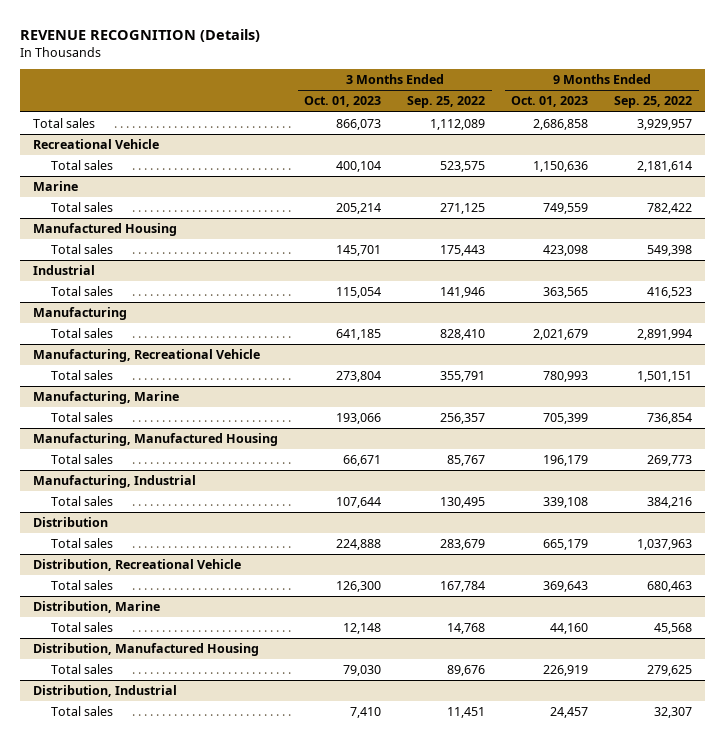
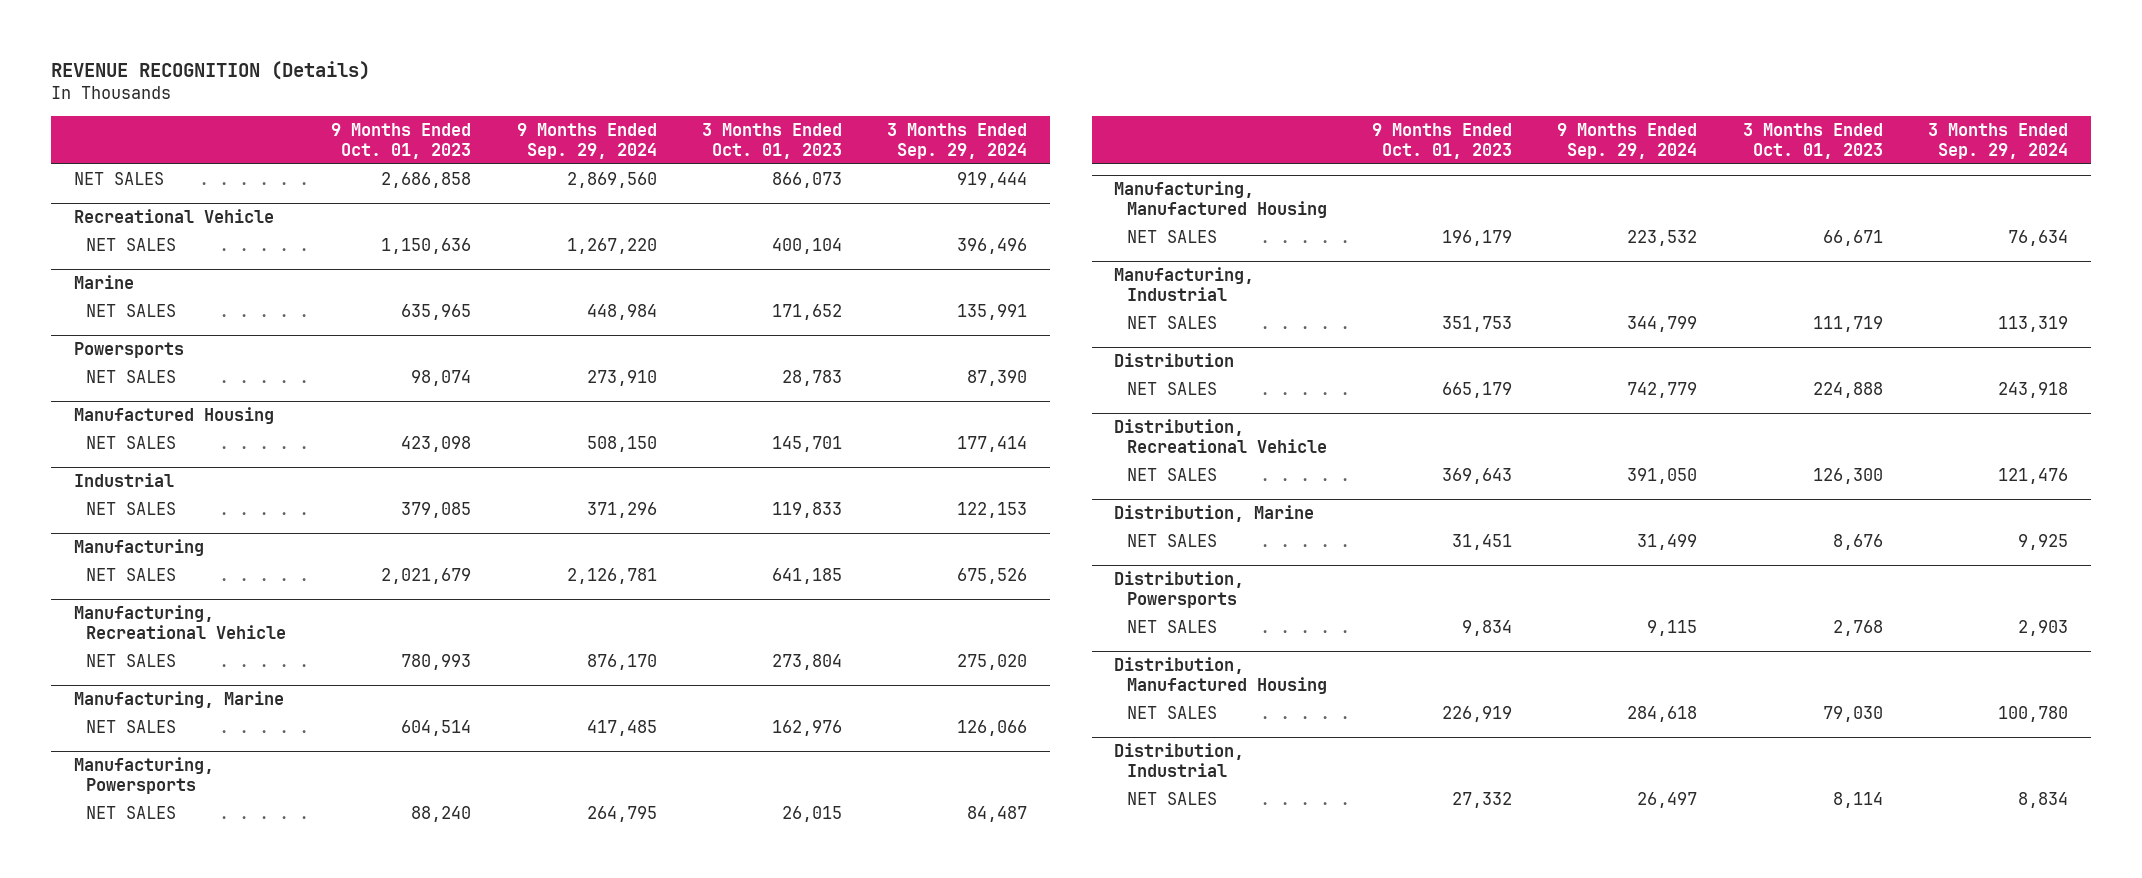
- | 3 Months Ended Oct. 01, 2023 | 3 Months Ended Sep. 25, 2022 | 9 Months Ended Oct. 01, 2023 | 9 Months Ended Sep. 25, 2022
+ | 9 Months Ended Oct. 01, 2023 | 9 Months Ended Sep. 29, 2024 | 3 Months Ended Oct. 01, 2023 | 3 Months Ended Sep. 29, 2024
- Total sales | 866,073 | 1,112,089 | 2,686,858 | 3,929,957
+ NET SALES | 2,686,858 | 2,869,560 | 866,073 | 919,444
@ Recreational Vehicle
- Total sales | 400,104 | 523,575 | 1,150,636 | 2,181,614
+ NET SALES | 1,150,636 | 1,267,220 | 400,104 | 396,496
@ Marine
- Total sales | 205,214 | 271,125 | 749,559 | 782,422
+ NET SALES | 635,965 | 448,984 | 171,652 | 135,991
+ Powersports
+ NET SALES | 98,074 | 273,910 | 28,783 | 87,390
@ Manufactured Housing
- Total sales | 145,701 | 175,443 | 423,098 | 549,398
+ NET SALES | 423,098 | 508,150 | 145,701 | 177,414
@ Industrial
- Total sales | 115,054 | 141,946 | 363,565 | 416,523
+ NET SALES | 379,085 | 371,296 | 119,833 | 122,153
@ Manufacturing
- Total sales | 641,185 | 828,410 | 2,021,679 | 2,891,994
+ NET SALES | 2,021,679 | 2,126,781 | 641,185 | 675,526
@ Manufacturing, Recreational Vehicle
- Total sales | 273,804 | 355,791 | 780,993 | 1,501,151
+ NET SALES | 780,993 | 876,170 | 273,804 | 275,020
@ Manufacturing, Marine
- Total sales | 193,066 | 256,357 | 705,399 | 736,854
+ NET SALES | 604,514 | 417,485 | 162,976 | 126,066
+ Manufacturing, Powersports
+ NET SALES | 88,240 | 264,795 | 26,015 | 84,487
@ Manufacturing, Manufactured Housing
- Total sales | 66,671 | 85,767 | 196,179 | 269,773
+ NET SALES | 196,179 | 223,532 | 66,671 | 76,634
@ Manufacturing, Industrial
- Total sales | 107,644 | 130,495 | 339,108 | 384,216
+ NET SALES | 351,753 | 344,799 | 111,719 | 113,319
@ Distribution
- Total sales | 224,888 | 283,679 | 665,179 | 1,037,963
+ NET SALES | 665,179 | 742,779 | 224,888 | 243,918
@ Distribution, Recreational Vehicle
- Total sales | 126,300 | 167,784 | 369,643 | 680,463
+ NET SALES | 369,643 | 391,050 | 126,300 | 121,476
@ Distribution, Marine
- Total sales | 12,148 | 14,768 | 44,160 | 45,568
+ NET SALES | 31,451 | 31,499 | 8,676 | 9,925
+ Distribution, Powersports
+ NET SALES | 9,834 | 9,115 | 2,768 | 2,903
@ Distribution, Manufactured Housing
- Total sales | 79,030 | 89,676 | 226,919 | 279,625
+ NET SALES | 226,919 | 284,618 | 79,030 | 100,780
@ Distribution, Industrial
- Total sales | 7,410 | 11,451 | 24,457 | 32,307
+ NET SALES | 27,332 | 26,497 | 8,114 | 8,834

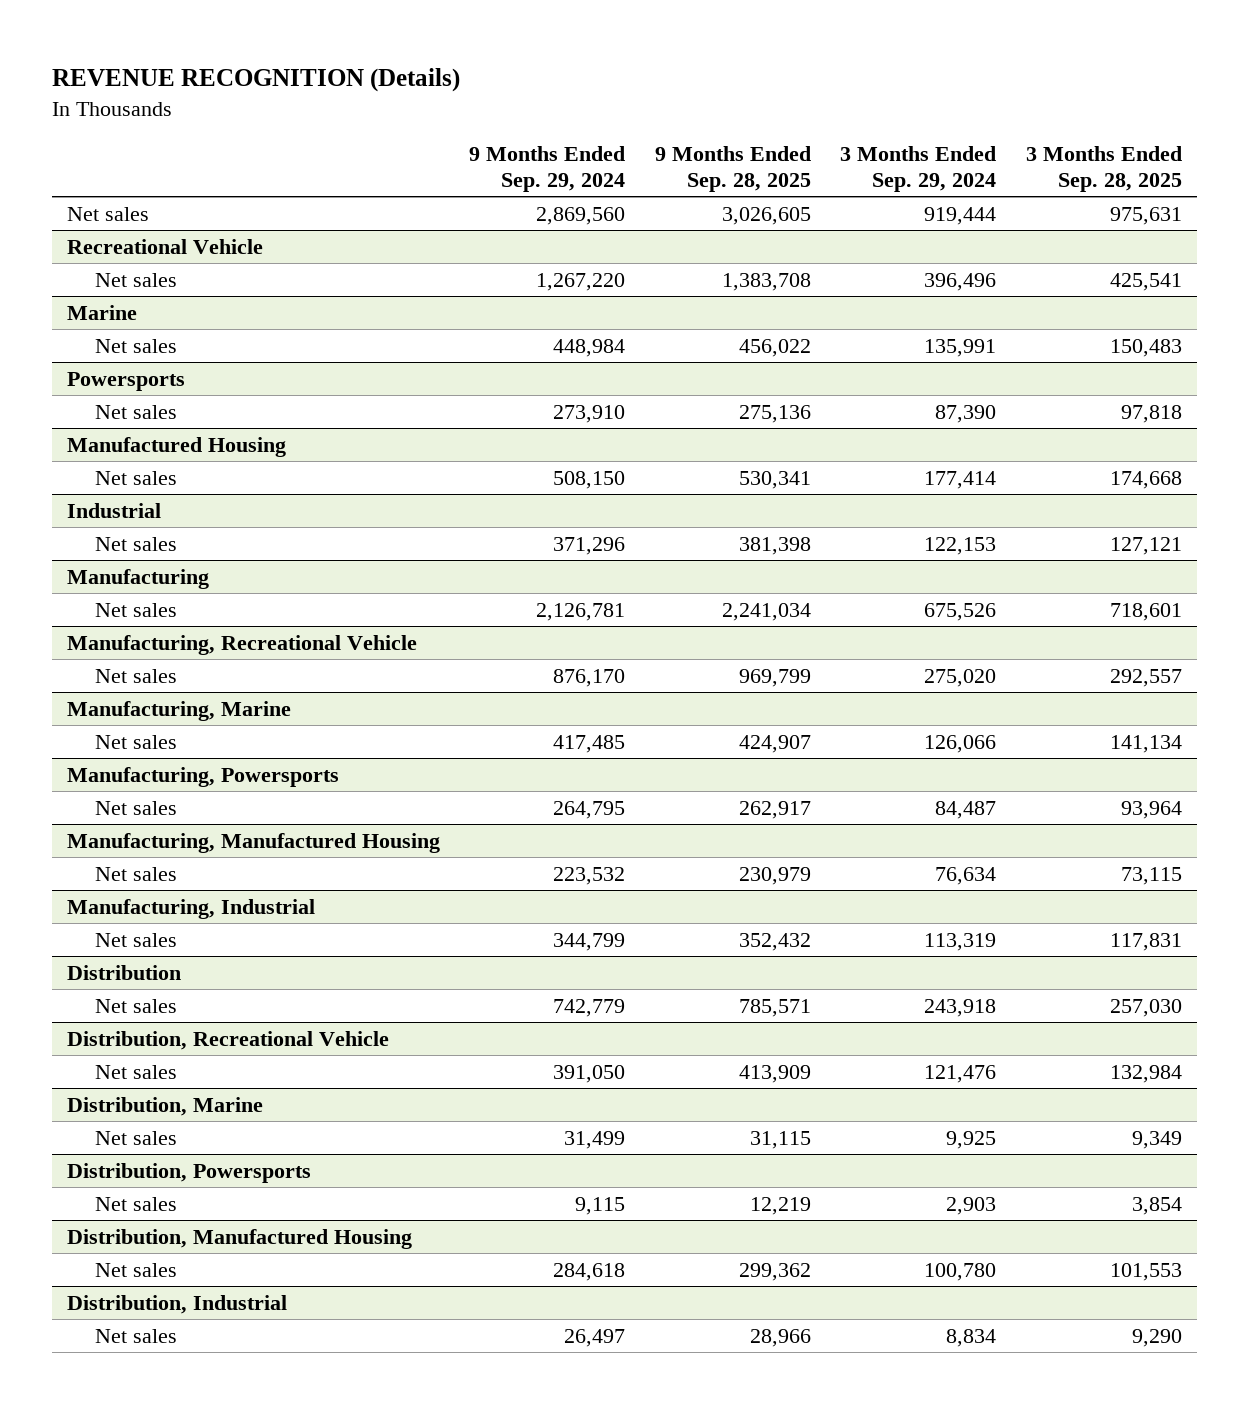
- | 9 Months Ended Oct. 01, 2023 | 9 Months Ended Sep. 29, 2024 | 3 Months Ended Oct. 01, 2023 | 3 Months Ended Sep. 29, 2024
+ | 9 Months Ended Sep. 29, 2024 | 9 Months Ended Sep. 28, 2025 | 3 Months Ended Sep. 29, 2024 | 3 Months Ended Sep. 28, 2025
- NET SALES | 2,686,858 | 2,869,560 | 866,073 | 919,444
+ Net sales | 2,869,560 | 3,026,605 | 919,444 | 975,631
@ Recreational Vehicle
- NET SALES | 1,150,636 | 1,267,220 | 400,104 | 396,496
+ Net sales | 1,267,220 | 1,383,708 | 396,496 | 425,541
@ Marine
- NET SALES | 635,965 | 448,984 | 171,652 | 135,991
+ Net sales | 448,984 | 456,022 | 135,991 | 150,483
@ Powersports
- NET SALES | 98,074 | 273,910 | 28,783 | 87,390
+ Net sales | 273,910 | 275,136 | 87,390 | 97,818
@ Manufactured Housing
- NET SALES | 423,098 | 508,150 | 145,701 | 177,414
+ Net sales | 508,150 | 530,341 | 177,414 | 174,668
@ Industrial
- NET SALES | 379,085 | 371,296 | 119,833 | 122,153
+ Net sales | 371,296 | 381,398 | 122,153 | 127,121
@ Manufacturing
- NET SALES | 2,021,679 | 2,126,781 | 641,185 | 675,526
+ Net sales | 2,126,781 | 2,241,034 | 675,526 | 718,601
@ Manufacturing, Recreational Vehicle
- NET SALES | 780,993 | 876,170 | 273,804 | 275,020
+ Net sales | 876,170 | 969,799 | 275,020 | 292,557
@ Manufacturing, Marine
- NET SALES | 604,514 | 417,485 | 162,976 | 126,066
+ Net sales | 417,485 | 424,907 | 126,066 | 141,134
@ Manufacturing, Powersports
- NET SALES | 88,240 | 264,795 | 26,015 | 84,487
+ Net sales | 264,795 | 262,917 | 84,487 | 93,964
@ Manufacturing, Manufactured Housing
- NET SALES | 196,179 | 223,532 | 66,671 | 76,634
+ Net sales | 223,532 | 230,979 | 76,634 | 73,115
@ Manufacturing, Industrial
- NET SALES | 351,753 | 344,799 | 111,719 | 113,319
+ Net sales | 344,799 | 352,432 | 113,319 | 117,831
@ Distribution
- NET SALES | 665,179 | 742,779 | 224,888 | 243,918
+ Net sales | 742,779 | 785,571 | 243,918 | 257,030
@ Distribution, Recreational Vehicle
- NET SALES | 369,643 | 391,050 | 126,300 | 121,476
+ Net sales | 391,050 | 413,909 | 121,476 | 132,984
@ Distribution, Marine
- NET SALES | 31,451 | 31,499 | 8,676 | 9,925
+ Net sales | 31,499 | 31,115 | 9,925 | 9,349
@ Distribution, Powersports
- NET SALES | 9,834 | 9,115 | 2,768 | 2,903
+ Net sales | 9,115 | 12,219 | 2,903 | 3,854
@ Distribution, Manufactured Housing
- NET SALES | 226,919 | 284,618 | 79,030 | 100,780
+ Net sales | 284,618 | 299,362 | 100,780 | 101,553
@ Distribution, Industrial
- NET SALES | 27,332 | 26,497 | 8,114 | 8,834
+ Net sales | 26,497 | 28,966 | 8,834 | 9,290

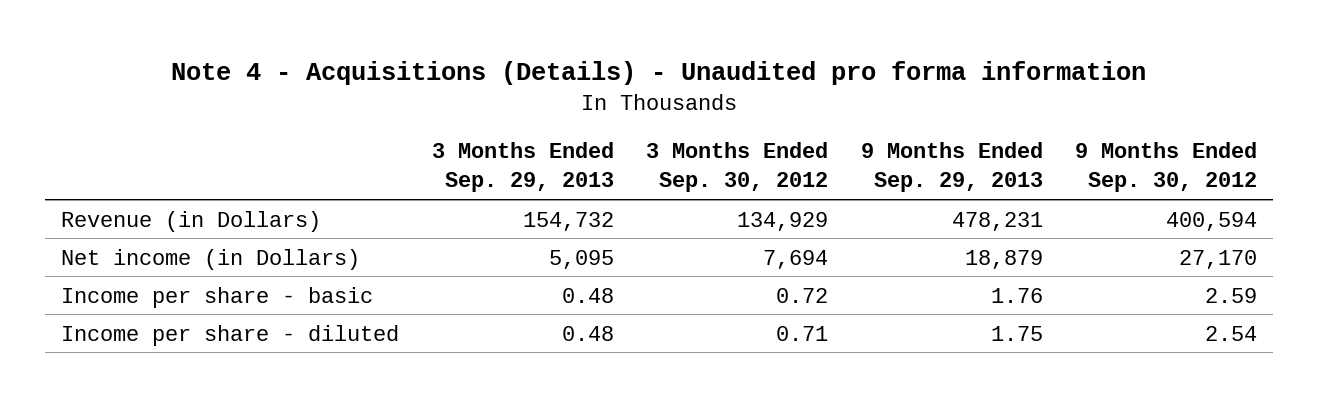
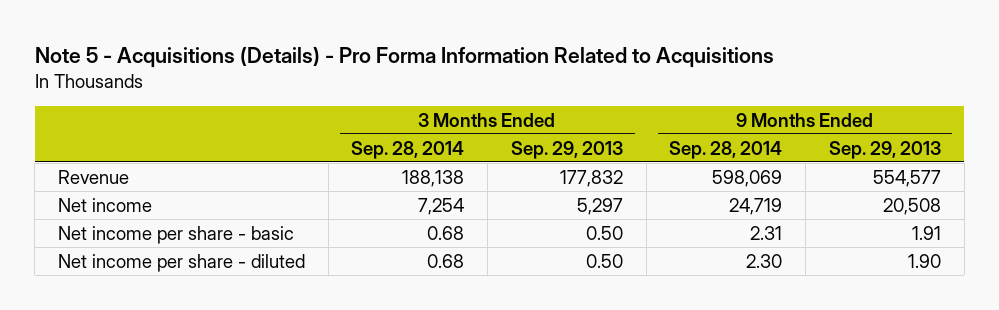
- Note 4 - Acquisitions (Details) - Unaudited pro forma information
+ Note 5 - Acquisitions (Details) - Pro Forma Information Related to Acquisitions
- | 3 Months Ended Sep. 29, 2013 | 3 Months Ended Sep. 30, 2012 | 9 Months Ended Sep. 29, 2013 | 9 Months Ended Sep. 30, 2012
+ | 3 Months Ended Sep. 28, 2014 | 3 Months Ended Sep. 29, 2013 | 9 Months Ended Sep. 28, 2014 | 9 Months Ended Sep. 29, 2013
- Revenue (in Dollars) | 154,732 | 134,929 | 478,231 | 400,594
- Net income (in Dollars) | 5,095 | 7,694 | 18,879 | 27,170
- Income per share - basic | 0.48 | 0.72 | 1.76 | 2.59
- Income per share - diluted | 0.48 | 0.71 | 1.75 | 2.54
+ Revenue | 188,138 | 177,832 | 598,069 | 554,577
+ Net income | 7,254 | 5,297 | 24,719 | 20,508
+ Net income per share - basic | 0.68 | 0.50 | 2.31 | 1.91
+ Net income per share - diluted | 0.68 | 0.50 | 2.30 | 1.90

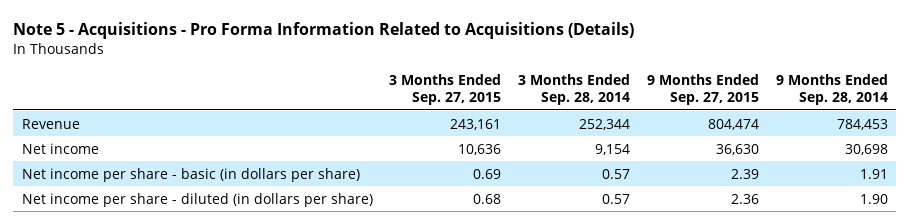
- Note 5 - Acquisitions (Details) - Pro Forma Information Related to Acquisitions
+ Note 5 - Acquisitions - Pro Forma Information Related to Acquisitions (Details)
- | 3 Months Ended Sep. 28, 2014 | 3 Months Ended Sep. 29, 2013 | 9 Months Ended Sep. 28, 2014 | 9 Months Ended Sep. 29, 2013
+ | 3 Months Ended Sep. 27, 2015 | 3 Months Ended Sep. 28, 2014 | 9 Months Ended Sep. 27, 2015 | 9 Months Ended Sep. 28, 2014
- Revenue | 188,138 | 177,832 | 598,069 | 554,577
- Net income | 7,254 | 5,297 | 24,719 | 20,508
- Net income per share - basic | 0.68 | 0.50 | 2.31 | 1.91
- Net income per share - diluted | 0.68 | 0.50 | 2.30 | 1.90
+ Revenue | 243,161 | 252,344 | 804,474 | 784,453
+ Net income | 10,636 | 9,154 | 36,630 | 30,698
+ Net income per share - basic (in dollars per share) | 0.69 | 0.57 | 2.39 | 1.91
+ Net income per share - diluted (in dollars per share) | 0.68 | 0.57 | 2.36 | 1.90

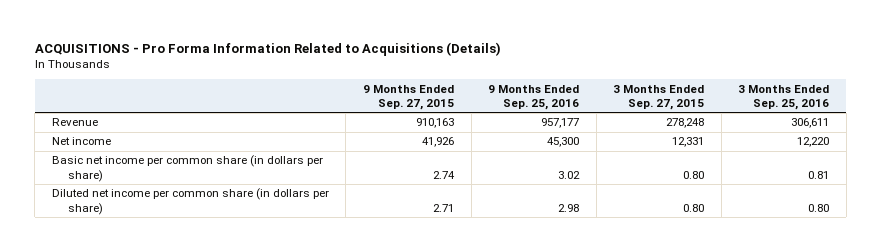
- Note 5 - Acquisitions - Pro Forma Information Related to Acquisitions (Details)
+ ACQUISITIONS - Pro Forma Information Related to Acquisitions (Details)
- | 3 Months Ended Sep. 27, 2015 | 3 Months Ended Sep. 28, 2014 | 9 Months Ended Sep. 27, 2015 | 9 Months Ended Sep. 28, 2014
+ | 9 Months Ended Sep. 27, 2015 | 9 Months Ended Sep. 25, 2016 | 3 Months Ended Sep. 27, 2015 | 3 Months Ended Sep. 25, 2016
- Revenue | 243,161 | 252,344 | 804,474 | 784,453
- Net income | 10,636 | 9,154 | 36,630 | 30,698
- Net income per share - basic (in dollars per share) | 0.69 | 0.57 | 2.39 | 1.91
- Net income per share - diluted (in dollars per share) | 0.68 | 0.57 | 2.36 | 1.90
+ Revenue | 910,163 | 957,177 | 278,248 | 306,611
+ Net income | 41,926 | 45,300 | 12,331 | 12,220
+ Basic net income per common share (in dollars per share) | 2.74 | 3.02 | 0.80 | 0.81
+ Diluted net income per common share (in dollars per share) | 2.71 | 2.98 | 0.80 | 0.80

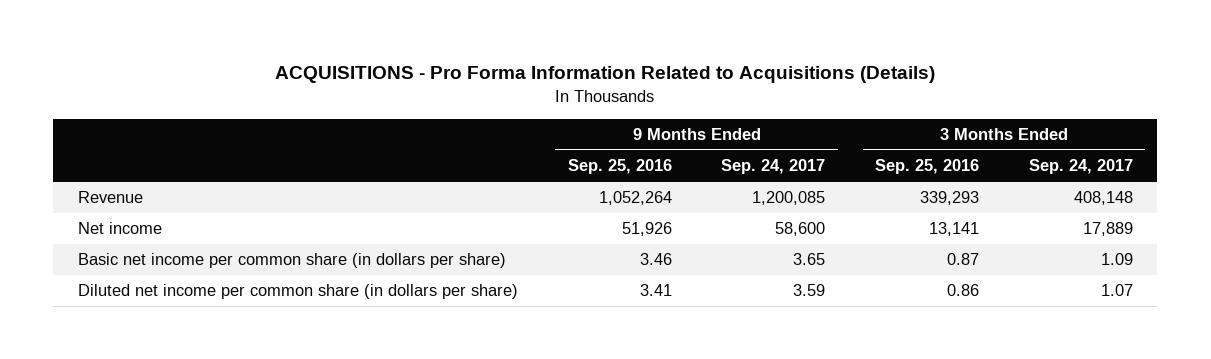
- | 9 Months Ended Sep. 27, 2015 | 9 Months Ended Sep. 25, 2016 | 3 Months Ended Sep. 27, 2015 | 3 Months Ended Sep. 25, 2016
+ | 9 Months Ended Sep. 25, 2016 | 9 Months Ended Sep. 24, 2017 | 3 Months Ended Sep. 25, 2016 | 3 Months Ended Sep. 24, 2017
- Revenue | 910,163 | 957,177 | 278,248 | 306,611
- Net income | 41,926 | 45,300 | 12,331 | 12,220
- Basic net income per common share (in dollars per share) | 2.74 | 3.02 | 0.80 | 0.81
- Diluted net income per common share (in dollars per share) | 2.71 | 2.98 | 0.80 | 0.80
+ Revenue | 1,052,264 | 1,200,085 | 339,293 | 408,148
+ Net income | 51,926 | 58,600 | 13,141 | 17,889
+ Basic net income per common share (in dollars per share) | 3.46 | 3.65 | 0.87 | 1.09
+ Diluted net income per common share (in dollars per share) | 3.41 | 3.59 | 0.86 | 1.07

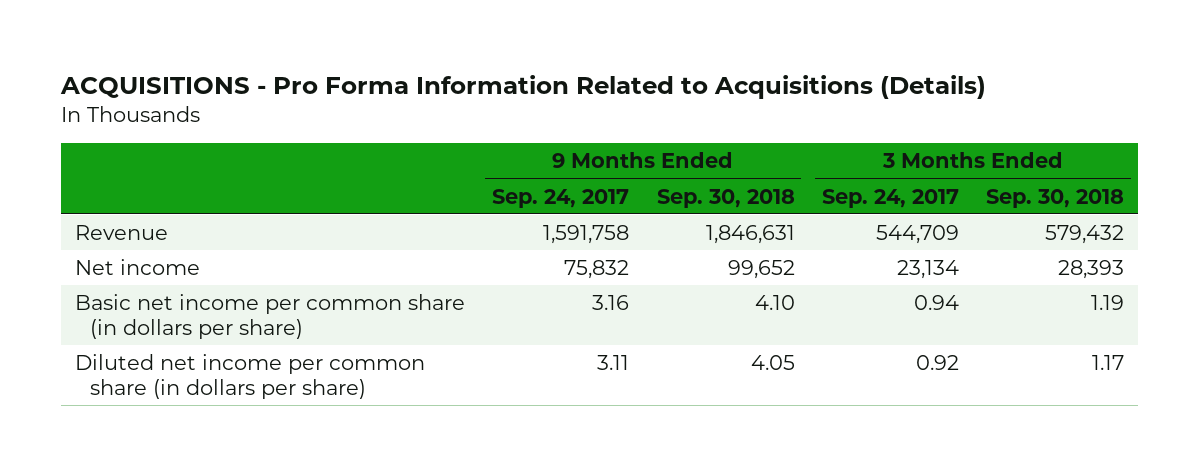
- | 9 Months Ended Sep. 25, 2016 | 9 Months Ended Sep. 24, 2017 | 3 Months Ended Sep. 25, 2016 | 3 Months Ended Sep. 24, 2017
+ | 9 Months Ended Sep. 24, 2017 | 9 Months Ended Sep. 30, 2018 | 3 Months Ended Sep. 24, 2017 | 3 Months Ended Sep. 30, 2018
- Revenue | 1,052,264 | 1,200,085 | 339,293 | 408,148
- Net income | 51,926 | 58,600 | 13,141 | 17,889
- Basic net income per common share (in dollars per share) | 3.46 | 3.65 | 0.87 | 1.09
- Diluted net income per common share (in dollars per share) | 3.41 | 3.59 | 0.86 | 1.07
+ Revenue | 1,591,758 | 1,846,631 | 544,709 | 579,432
+ Net income | 75,832 | 99,652 | 23,134 | 28,393
+ Basic net income per common share (in dollars per share) | 3.16 | 4.10 | 0.94 | 1.19
+ Diluted net income per common share (in dollars per share) | 3.11 | 4.05 | 0.92 | 1.17

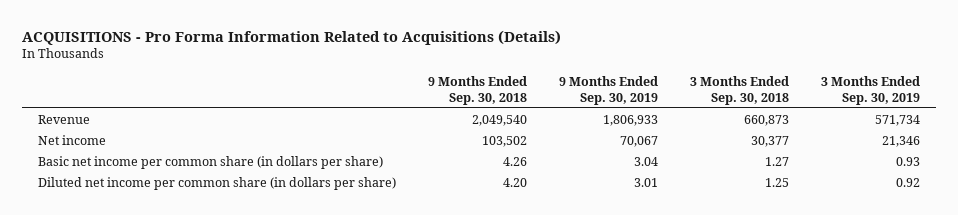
- | 9 Months Ended Sep. 24, 2017 | 9 Months Ended Sep. 30, 2018 | 3 Months Ended Sep. 24, 2017 | 3 Months Ended Sep. 30, 2018
+ | 9 Months Ended Sep. 30, 2018 | 9 Months Ended Sep. 30, 2019 | 3 Months Ended Sep. 30, 2018 | 3 Months Ended Sep. 30, 2019
- Revenue | 1,591,758 | 1,846,631 | 544,709 | 579,432
- Net income | 75,832 | 99,652 | 23,134 | 28,393
- Basic net income per common share (in dollars per share) | 3.16 | 4.10 | 0.94 | 1.19
- Diluted net income per common share (in dollars per share) | 3.11 | 4.05 | 0.92 | 1.17
+ Revenue | 2,049,540 | 1,806,933 | 660,873 | 571,734
+ Net income | 103,502 | 70,067 | 30,377 | 21,346
+ Basic net income per common share (in dollars per share) | 4.26 | 3.04 | 1.27 | 0.93
+ Diluted net income per common share (in dollars per share) | 4.20 | 3.01 | 1.25 | 0.92

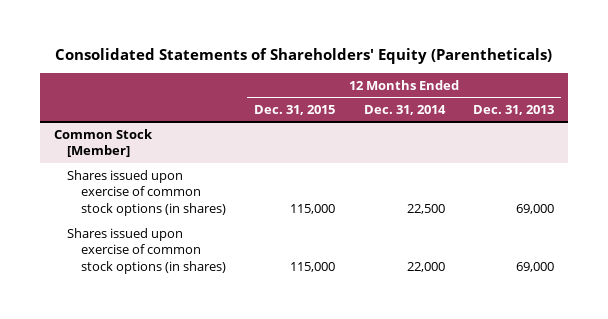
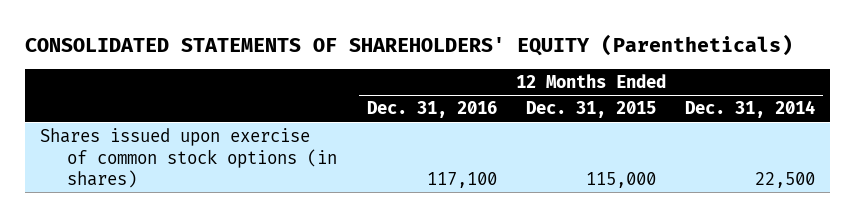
- Consolidated Statements of Shareholders' Equity (Parentheticals)
+ CONSOLIDATED STATEMENTS OF SHAREHOLDERS' EQUITY (Parentheticals)
- | 12 Months Ended Dec. 31, 2015 | 12 Months Ended Dec. 31, 2014 | 12 Months Ended Dec. 31, 2013
+ | 12 Months Ended Dec. 31, 2016 | 12 Months Ended Dec. 31, 2015 | 12 Months Ended Dec. 31, 2014
- Common Stock [Member]
- Shares issued upon exercise of common stock options (in shares) | 115,000 | 22,000 | 69,000

